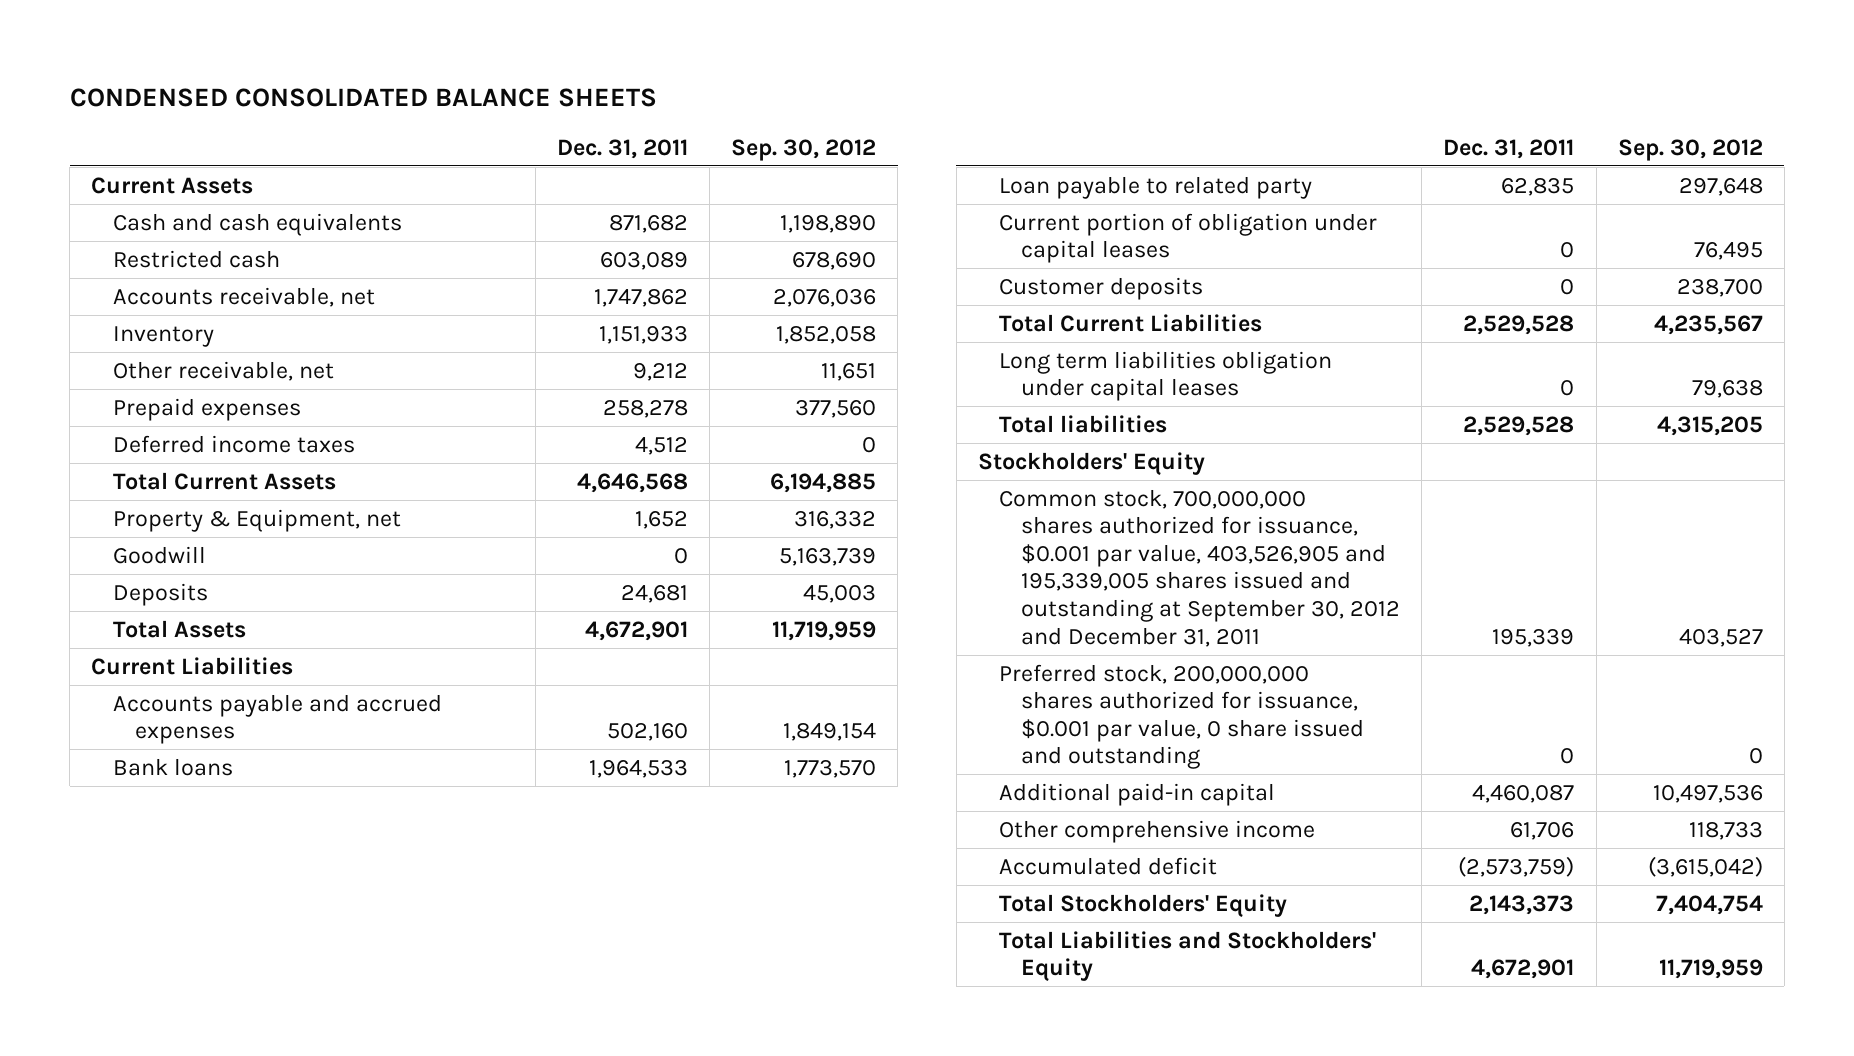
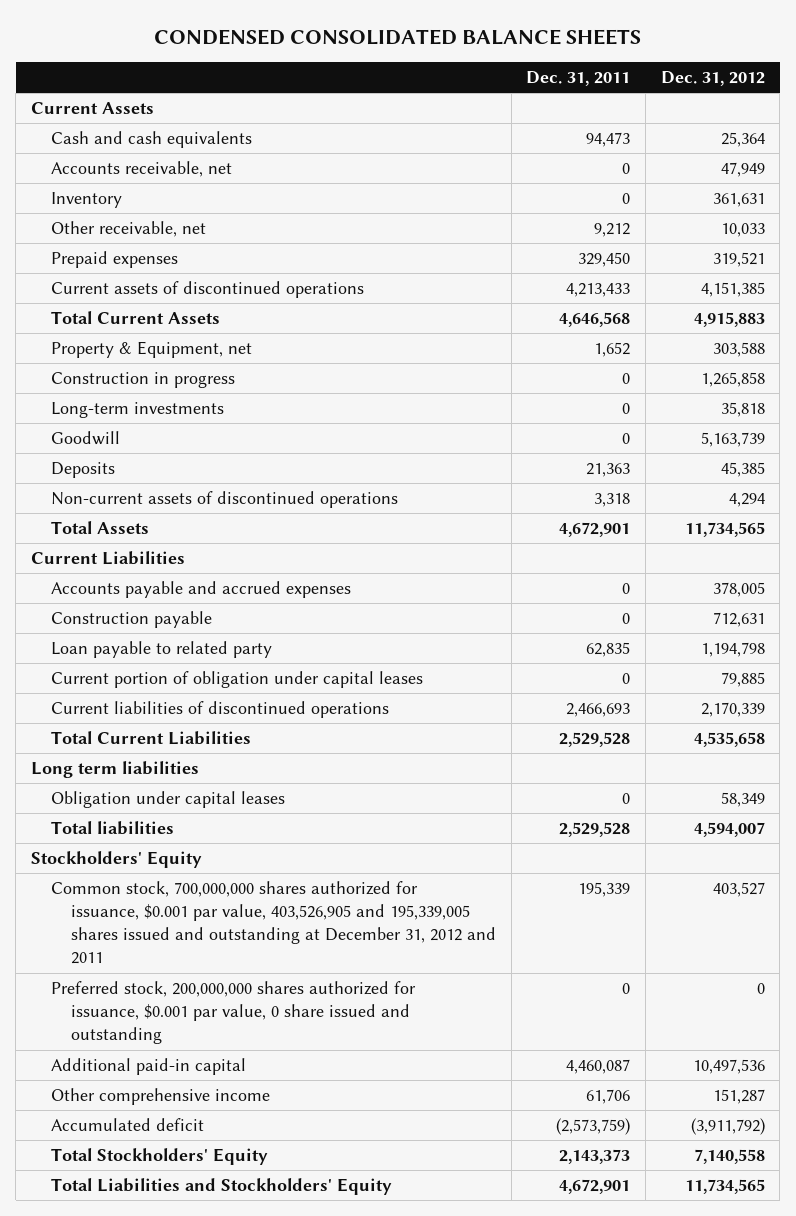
- | Dec. 31, 2011 | Sep. 30, 2012
+ | Dec. 31, 2011 | Dec. 31, 2012
- Cash and cash equivalents | 871,682 | 1,198,890
- Restricted cash | 603,089 | 678,690
- Accounts receivable, net | 1,747,862 | 2,076,036
- Inventory | 1,151,933 | 1,852,058
+ Cash and cash equivalents | 94,473 | 25,364
+ Accounts receivable, net | 0 | 47,949
+ Inventory | 0 | 361,631
- Prepaid expenses | 258,278 | 377,560
- Deferred income taxes | 4,512 | 0
+ Prepaid expenses | 329,450 | 319,521
+ Current assets of discontinued operations | 4,213,433 | 4,151,385
+ Construction in progress | 0 | 1,265,858
+ Long-term investments | 0 | 35,818
- Deposits | 24,681 | 45,003
+ Deposits | 21,363 | 45,385
+ Non-current assets of discontinued operations | 3,318 | 4,294
- Accounts payable and accrued expenses | 502,160 | 1,849,154
- Bank loans | 1,964,533 | 1,773,570
+ Accounts payable and accrued expenses | 0 | 378,005
+ Construction payable | 0 | 712,631
- Customer deposits | 0 | 238,700
+ Current liabilities of discontinued operations | 2,466,693 | 2,170,339
- Long term liabilities obligation under capital leases | 0 | 79,638
+ Long term liabilities
+ Obligation under capital leases | 0 | 58,349
- Common stock, 700,000,000 shares authorized for issuance, $0.001 par value, 403,526,905 and 195,339,005 shares issued and outstanding at September 30, 2012 and December 31, 2011 | 195,339 | 403,527
+ Common stock, 700,000,000 shares authorized for issuance, $0.001 par value, 403,526,905 and 195,339,005 shares issued and outstanding at December 31, 2012 and 2011 | 195,339 | 403,527

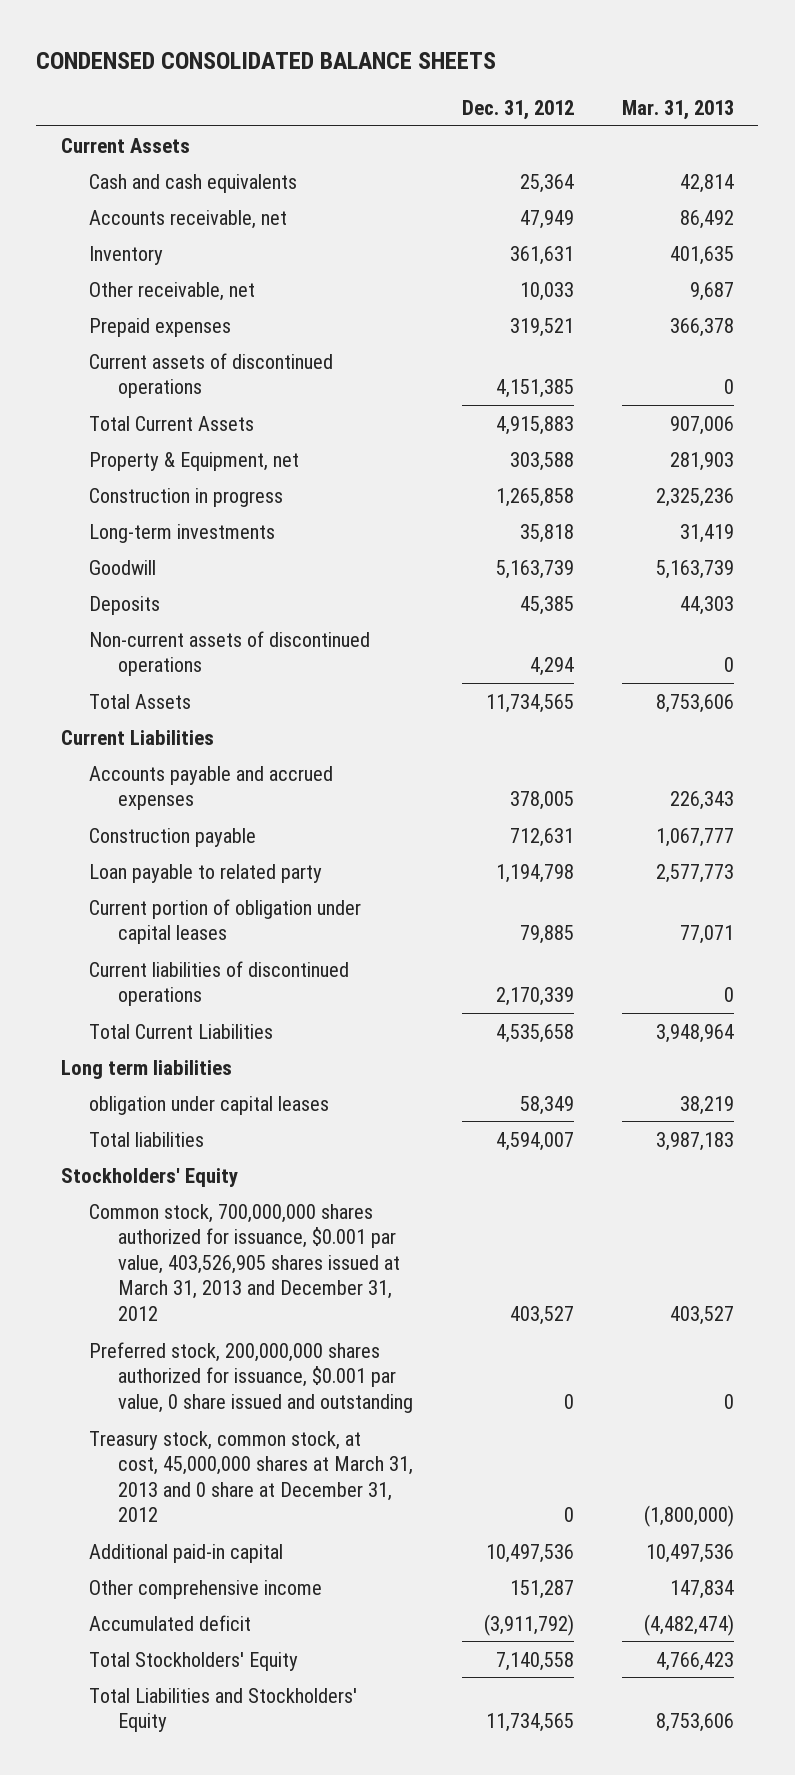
- | Dec. 31, 2011 | Dec. 31, 2012
+ | Dec. 31, 2012 | Mar. 31, 2013
- Obligation under capital leases | 0 | 58,349
+ obligation under capital leases | 58,349 | 38,219
- Common stock, 700,000,000 shares authorized for issuance, $0.001 par value, 403,526,905 and 195,339,005 shares issued and outstanding at December 31, 2012 and 2011 | 195,339 | 403,527
+ Common stock, 700,000,000 shares authorized for issuance, $0.001 par value, 403,526,905 shares issued at March 31, 2013 and December 31, 2012 | 403,527 | 403,527
+ Treasury stock, common stock, at cost, 45,000,000 shares at March 31, 2013 and 0 share at December 31, 2012 | 0 | (1,800,000)

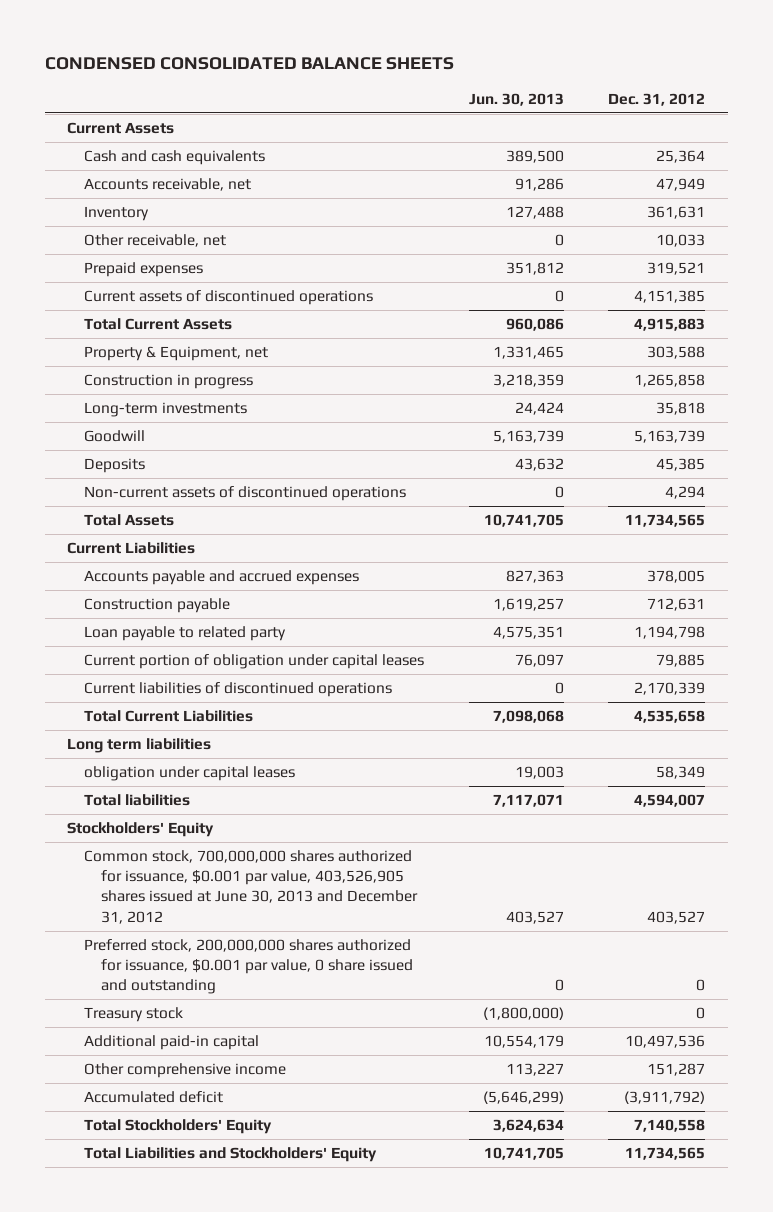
- | Dec. 31, 2012 | Mar. 31, 2013
+ | Jun. 30, 2013 | Dec. 31, 2012
- Common stock, 700,000,000 shares authorized for issuance, $0.001 par value, 403,526,905 shares issued at March 31, 2013 and December 31, 2012 | 403,527 | 403,527
+ Common stock, 700,000,000 shares authorized for issuance, $0.001 par value, 403,526,905 shares issued at June 30, 2013 and December 31, 2012 | 403,527 | 403,527
- Treasury stock, common stock, at cost, 45,000,000 shares at March 31, 2013 and 0 share at December 31, 2012 | 0 | (1,800,000)
+ Treasury stock | (1,800,000) | 0

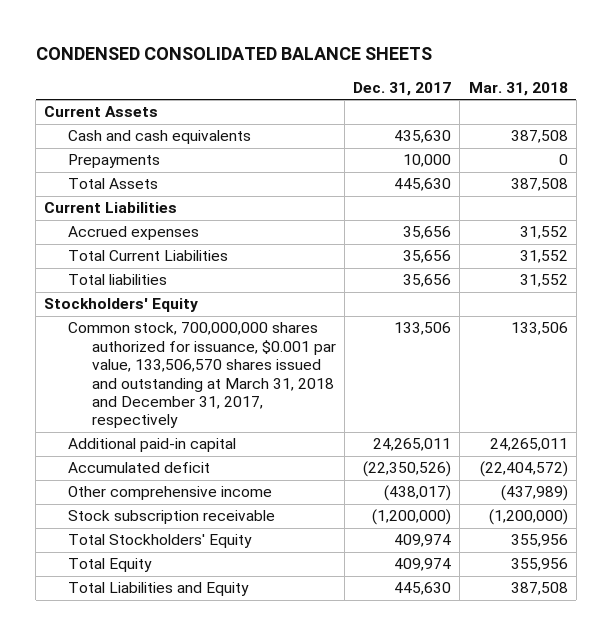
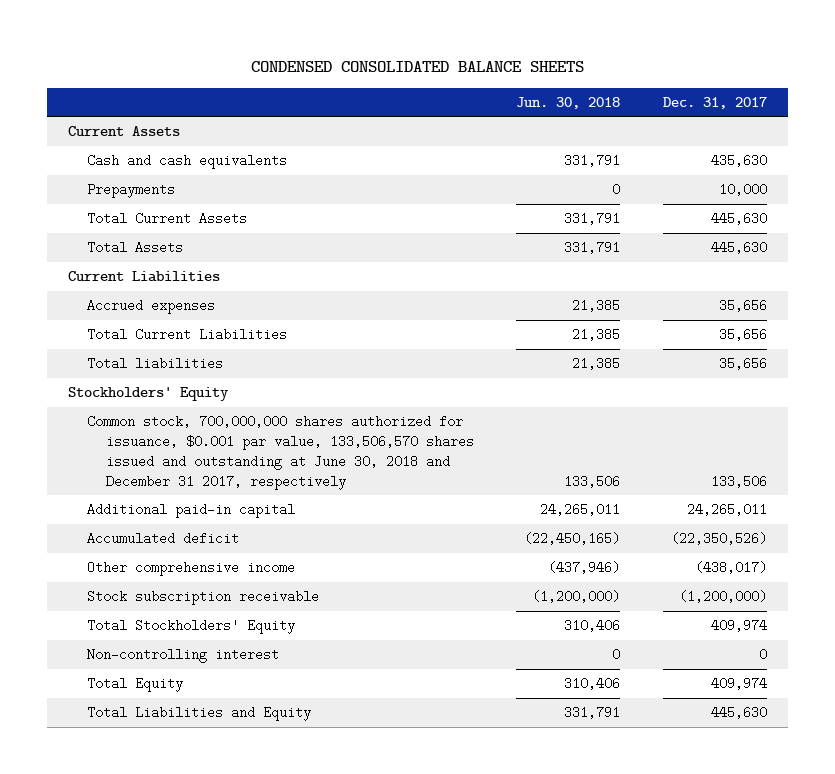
- | Dec. 31, 2017 | Mar. 31, 2018
+ | Jun. 30, 2018 | Dec. 31, 2017
+ Total Current Assets | 331,791 | 445,630
- Common stock, 700,000,000 shares authorized for issuance, $0.001 par value, 133,506,570 shares issued and outstanding at March 31, 2018 and December 31, 2017, respectively | 133,506 | 133,506
+ Common stock, 700,000,000 shares authorized for issuance, $0.001 par value, 133,506,570 shares issued and outstanding at June 30, 2018 and December 31 2017, respectively | 133,506 | 133,506
+ Non-controlling interest | 0 | 0

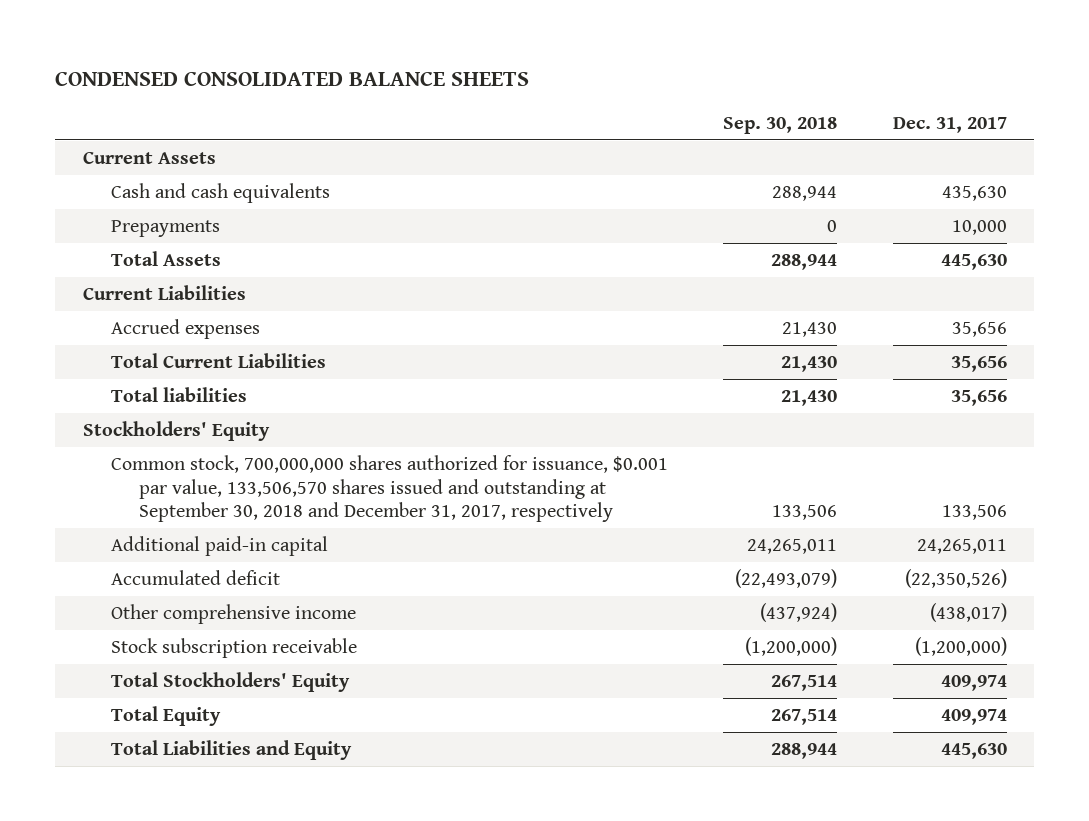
- | Jun. 30, 2018 | Dec. 31, 2017
+ | Sep. 30, 2018 | Dec. 31, 2017
- Total Current Assets | 331,791 | 445,630
- Common stock, 700,000,000 shares authorized for issuance, $0.001 par value, 133,506,570 shares issued and outstanding at June 30, 2018 and December 31 2017, respectively | 133,506 | 133,506
+ Common stock, 700,000,000 shares authorized for issuance, $0.001 par value, 133,506,570 shares issued and outstanding at September 30, 2018 and December 31, 2017, respectively | 133,506 | 133,506
- Non-controlling interest | 0 | 0

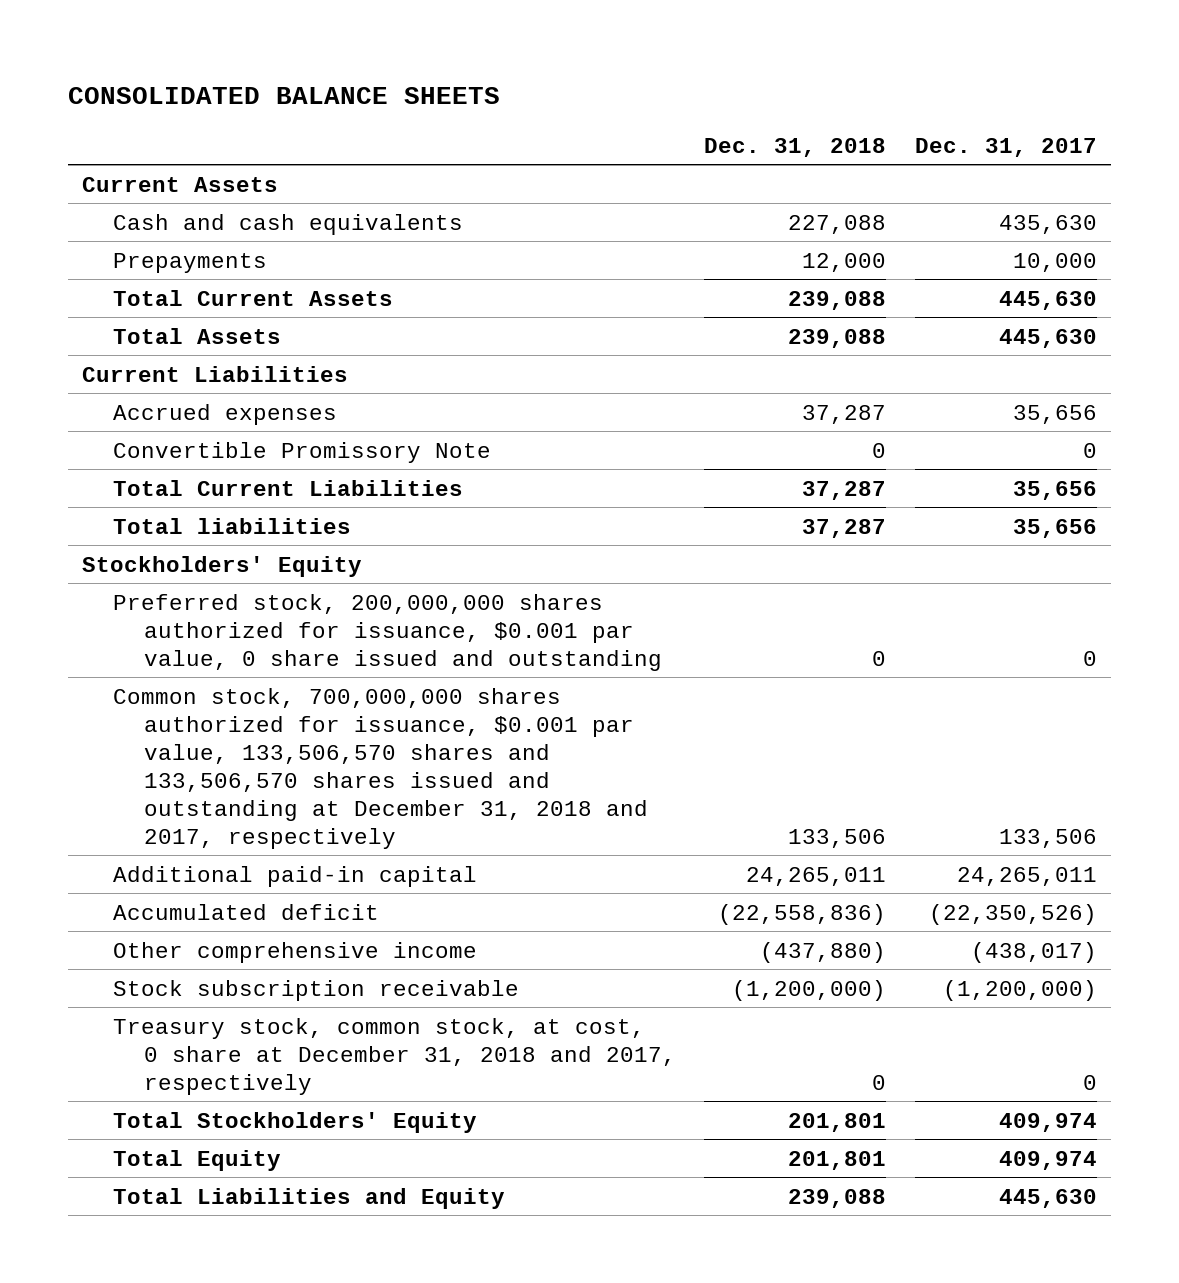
- CONDENSED CONSOLIDATED BALANCE SHEETS
+ CONSOLIDATED BALANCE SHEETS
- | Sep. 30, 2018 | Dec. 31, 2017
+ | Dec. 31, 2018 | Dec. 31, 2017
+ Total Current Assets | 239,088 | 445,630
+ Convertible Promissory Note | 0 | 0
- Common stock, 700,000,000 shares authorized for issuance, $0.001 par value, 133,506,570 shares issued and outstanding at September 30, 2018 and December 31, 2017, respectively | 133,506 | 133,506
+ Preferred stock, 200,000,000 shares authorized for issuance, $0.001 par value, 0 share issued and outstanding | 0 | 0
+ Common stock, 700,000,000 shares authorized for issuance, $0.001 par value, 133,506,570 shares and 133,506,570 shares issued and outstanding at December 31, 2018 and 2017, respectively | 133,506 | 133,506
+ Treasury stock, common stock, at cost, 0 share at December 31, 2018 and 2017, respectively | 0 | 0

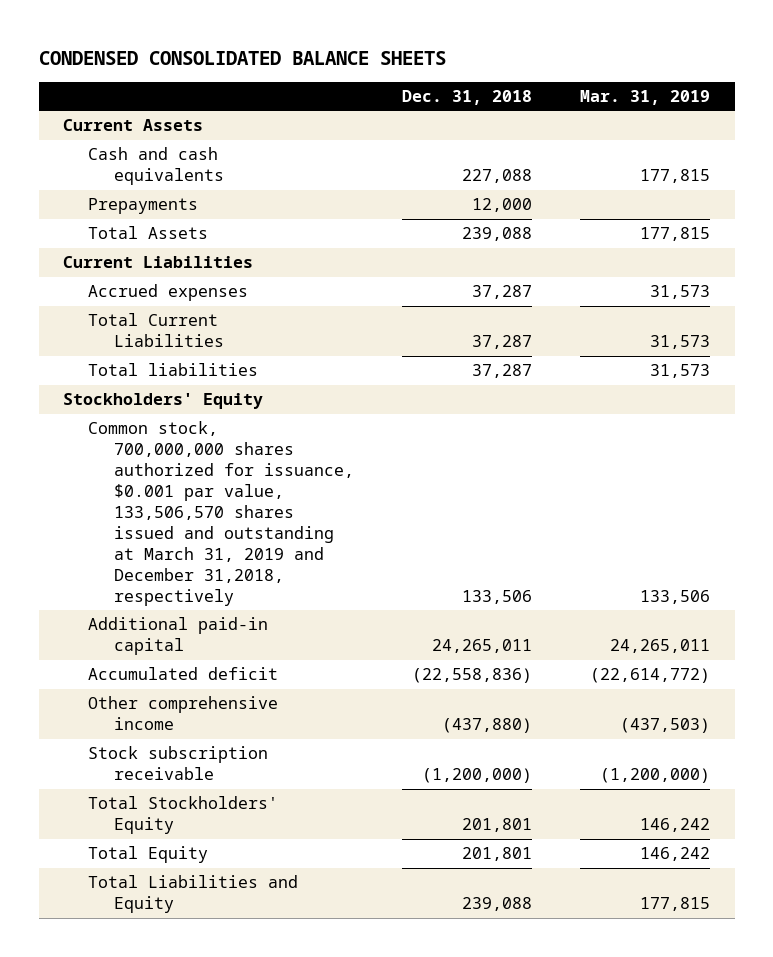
- CONSOLIDATED BALANCE SHEETS
+ CONDENSED CONSOLIDATED BALANCE SHEETS
- | Dec. 31, 2018 | Dec. 31, 2017
+ | Dec. 31, 2018 | Mar. 31, 2019
- Total Current Assets | 239,088 | 445,630
- Convertible Promissory Note | 0 | 0
- Preferred stock, 200,000,000 shares authorized for issuance, $0.001 par value, 0 share issued and outstanding | 0 | 0
- Common stock, 700,000,000 shares authorized for issuance, $0.001 par value, 133,506,570 shares and 133,506,570 shares issued and outstanding at December 31, 2018 and 2017, respectively | 133,506 | 133,506
+ Common stock, 700,000,000 shares authorized for issuance, $0.001 par value, 133,506,570 shares issued and outstanding at March 31, 2019 and December 31,2018, respectively | 133,506 | 133,506
- Treasury stock, common stock, at cost, 0 share at December 31, 2018 and 2017, respectively | 0 | 0

